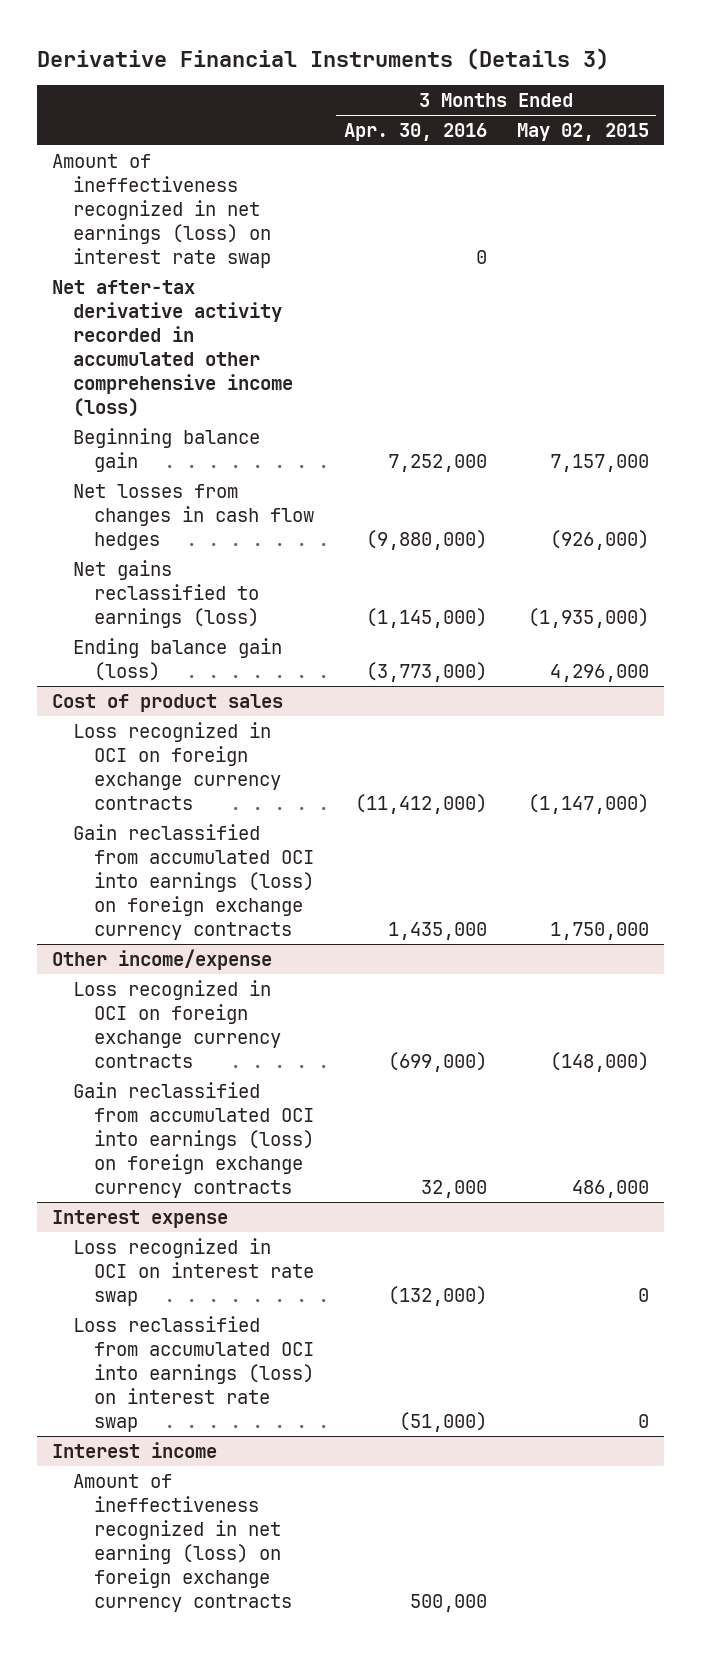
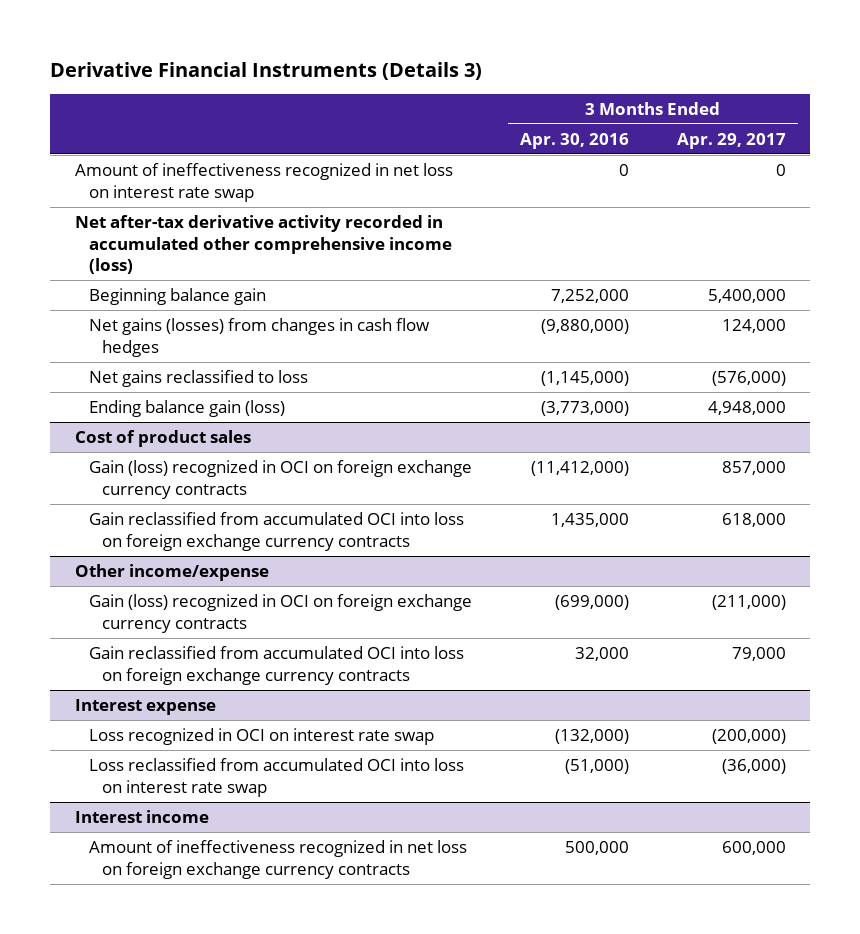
- | 3 Months Ended Apr. 30, 2016 | 3 Months Ended May 02, 2015
+ | 3 Months Ended Apr. 30, 2016 | 3 Months Ended Apr. 29, 2017
- Amount of ineffectiveness recognized in net earnings (loss) on interest rate swap | 0 |
+ Amount of ineffectiveness recognized in net loss on interest rate swap | 0 | 0
- Net losses from changes in cash flow hedges | (9,880,000) | (926,000)
- Net gains reclassified to earnings (loss) | (1,145,000) | (1,935,000)
+ Net gains (losses) from changes in cash flow hedges | (9,880,000) | 124,000
+ Net gains reclassified to loss | (1,145,000) | (576,000)
@ Cost of product sales
- Loss recognized in OCI on foreign exchange currency contracts | (11,412,000) | (1,147,000)
- Gain reclassified from accumulated OCI into earnings (loss) on foreign exchange currency contracts | 1,435,000 | 1,750,000
+ Gain (loss) recognized in OCI on foreign exchange currency contracts | (11,412,000) | 857,000
+ Gain reclassified from accumulated OCI into loss on foreign exchange currency contracts | 1,435,000 | 618,000
@ Other income/expense
- Loss recognized in OCI on foreign exchange currency contracts | (699,000) | (148,000)
- Gain reclassified from accumulated OCI into earnings (loss) on foreign exchange currency contracts | 32,000 | 486,000
+ Gain (loss) recognized in OCI on foreign exchange currency contracts | (699,000) | (211,000)
+ Gain reclassified from accumulated OCI into loss on foreign exchange currency contracts | 32,000 | 79,000
@ Interest expense
- Loss reclassified from accumulated OCI into earnings (loss) on interest rate swap | (51,000) | 0
+ Loss reclassified from accumulated OCI into loss on interest rate swap | (51,000) | (36,000)
@ Interest income
- Amount of ineffectiveness recognized in net earning (loss) on foreign exchange currency contracts | 500,000 |
+ Amount of ineffectiveness recognized in net loss on foreign exchange currency contracts | 500,000 | 600,000

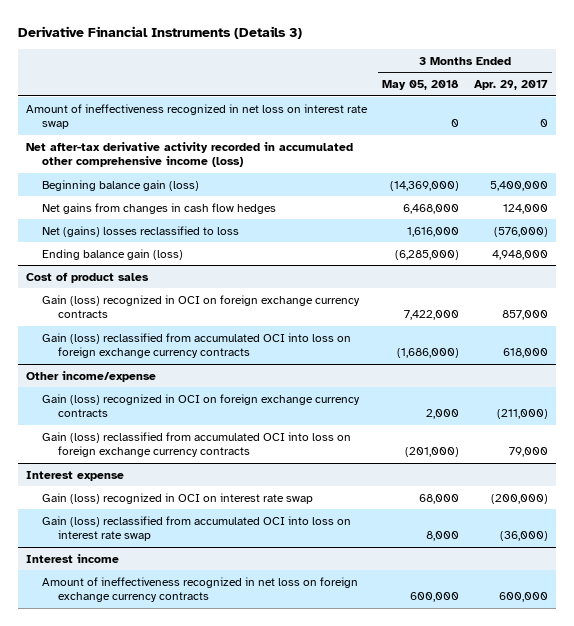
- | 3 Months Ended Apr. 30, 2016 | 3 Months Ended Apr. 29, 2017
+ | 3 Months Ended May 05, 2018 | 3 Months Ended Apr. 29, 2017
- Beginning balance gain | 7,252,000 | 5,400,000
- Net gains (losses) from changes in cash flow hedges | (9,880,000) | 124,000
- Net gains reclassified to loss | (1,145,000) | (576,000)
+ Beginning balance gain (loss) | (14,369,000) | 5,400,000
+ Net gains from changes in cash flow hedges | 6,468,000 | 124,000
+ Net (gains) losses reclassified to loss | 1,616,000 | (576,000)
@ Cost of product sales
- Gain reclassified from accumulated OCI into loss on foreign exchange currency contracts | 1,435,000 | 618,000
+ Gain (loss) reclassified from accumulated OCI into loss on foreign exchange currency contracts | (1,686,000) | 618,000
@ Other income/expense
- Gain reclassified from accumulated OCI into loss on foreign exchange currency contracts | 32,000 | 79,000
+ Gain (loss) reclassified from accumulated OCI into loss on foreign exchange currency contracts | (201,000) | 79,000
@ Interest expense
- Loss recognized in OCI on interest rate swap | (132,000) | (200,000)
- Loss reclassified from accumulated OCI into loss on interest rate swap | (51,000) | (36,000)
+ Gain (loss) recognized in OCI on interest rate swap | 68,000 | (200,000)
+ Gain (loss) reclassified from accumulated OCI into loss on interest rate swap | 8,000 | (36,000)

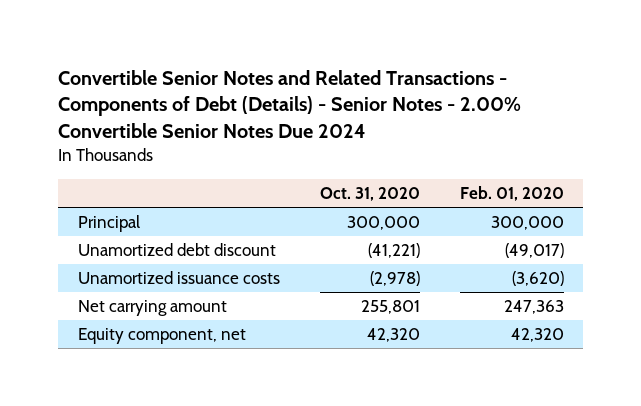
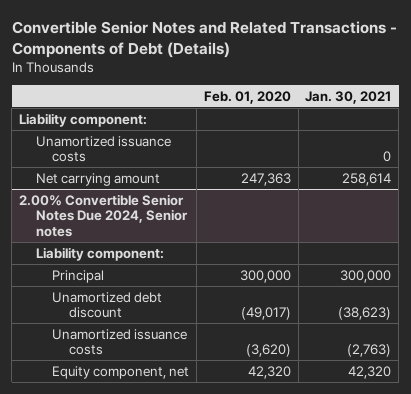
- Convertible Senior Notes and Related Transactions - Components of Debt (Details) - Senior Notes - 2.00% Convertible Senior Notes Due 2024
+ Convertible Senior Notes and Related Transactions - Components of Debt (Details)
- | Oct. 31, 2020 | Feb. 01, 2020
+ | Feb. 01, 2020 | Jan. 30, 2021
+ Liability component:
+ Unamortized issuance costs | | 0
moved up: Net carrying amount | 247,363 | 258,614
+ 2.00% Convertible Senior Notes Due 2024, Senior notes
+ Liability component:

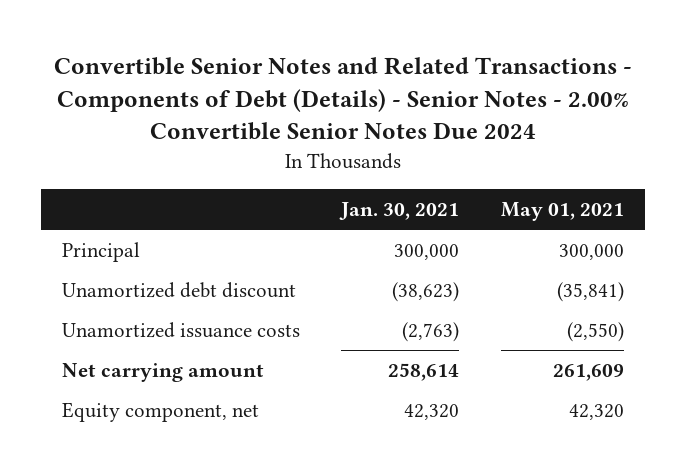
- Convertible Senior Notes and Related Transactions - Components of Debt (Details)
+ Convertible Senior Notes and Related Transactions - Components of Debt (Details) - Senior Notes - 2.00% Convertible Senior Notes Due 2024
- | Feb. 01, 2020 | Jan. 30, 2021
+ | Jan. 30, 2021 | May 01, 2021
- Liability component:
- Unamortized issuance costs | | 0
- 2.00% Convertible Senior Notes Due 2024, Senior notes
- Liability component:
moved down: Net carrying amount | 258,614 | 261,609

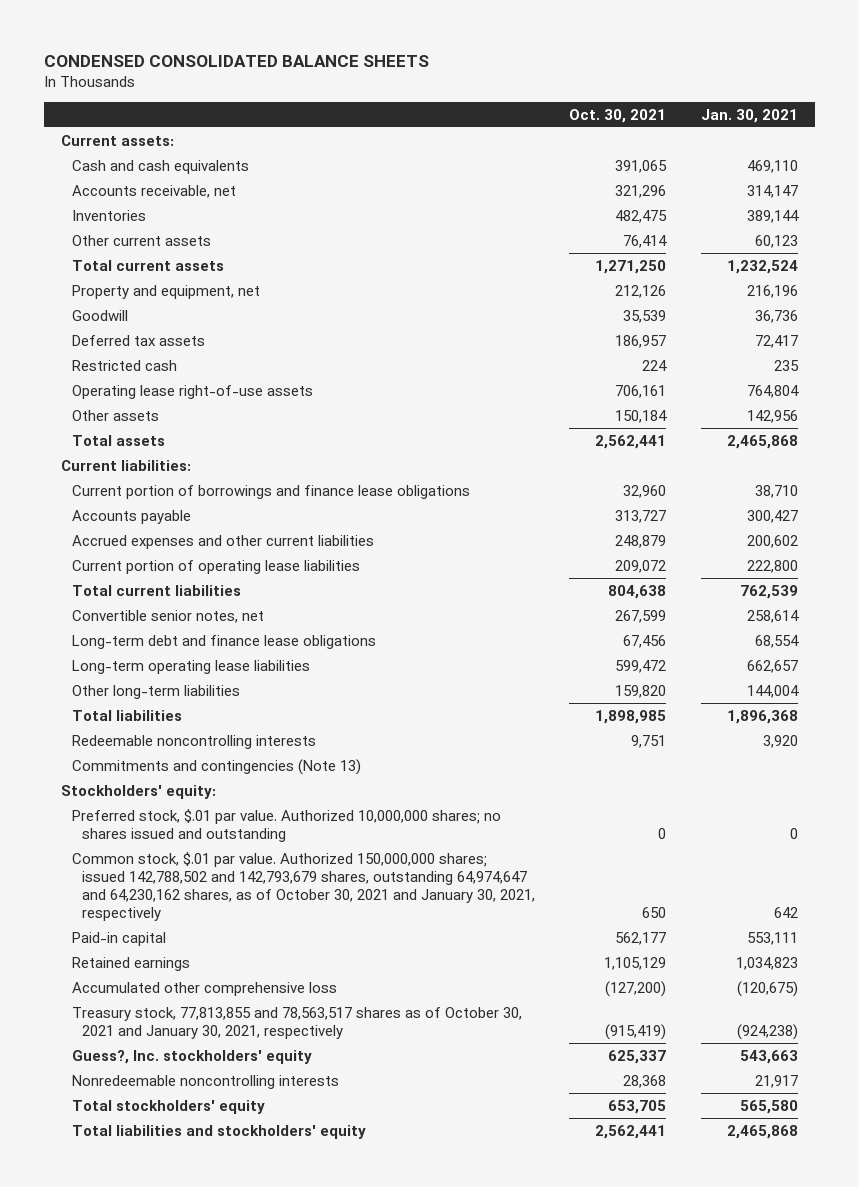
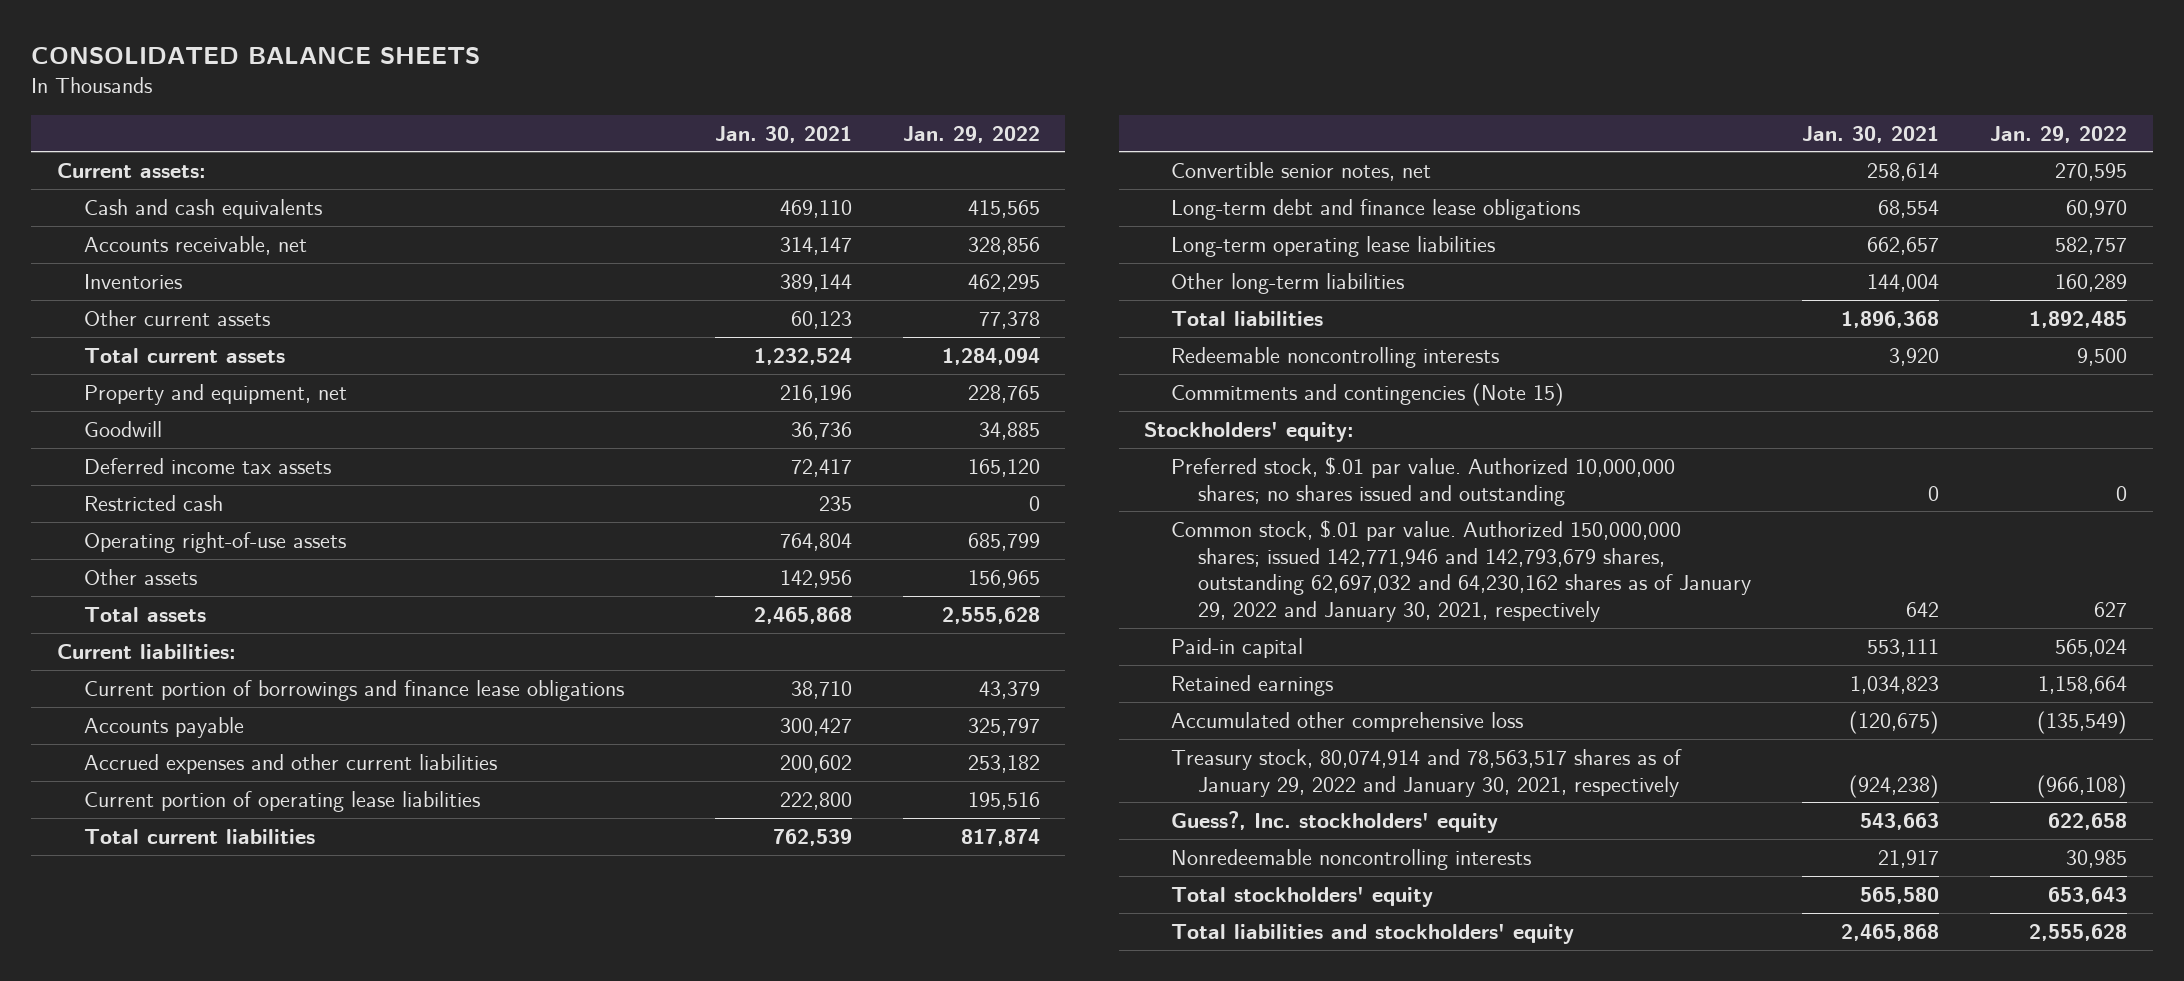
- CONDENSED CONSOLIDATED BALANCE SHEETS
+ CONSOLIDATED BALANCE SHEETS
- | Oct. 30, 2021 | Jan. 30, 2021
+ | Jan. 30, 2021 | Jan. 29, 2022
- Deferred tax assets | 186,957 | 72,417
+ Deferred income tax assets | 72,417 | 165,120
- Operating lease right-of-use assets | 706,161 | 764,804
+ Operating right-of-use assets | 764,804 | 685,799
- Commitments and contingencies (Note 13)
+ Commitments and contingencies (Note 15)
- Common stock, $.01 par value. Authorized 150,000,000 shares; issued 142,788,502 and 142,793,679 shares, outstanding 64,974,647 and 64,230,162 shares, as of October 30, 2021 and January 30, 2021, respectively | 650 | 642
+ Common stock, $.01 par value. Authorized 150,000,000 shares; issued 142,771,946 and 142,793,679 shares, outstanding 62,697,032 and 64,230,162 shares as of January 29, 2022 and January 30, 2021, respectively | 642 | 627
- Treasury stock, 77,813,855 and 78,563,517 shares as of October 30, 2021 and January 30, 2021, respectively | (915,419) | (924,238)
+ Treasury stock, 80,074,914 and 78,563,517 shares as of January 29, 2022 and January 30, 2021, respectively | (924,238) | (966,108)

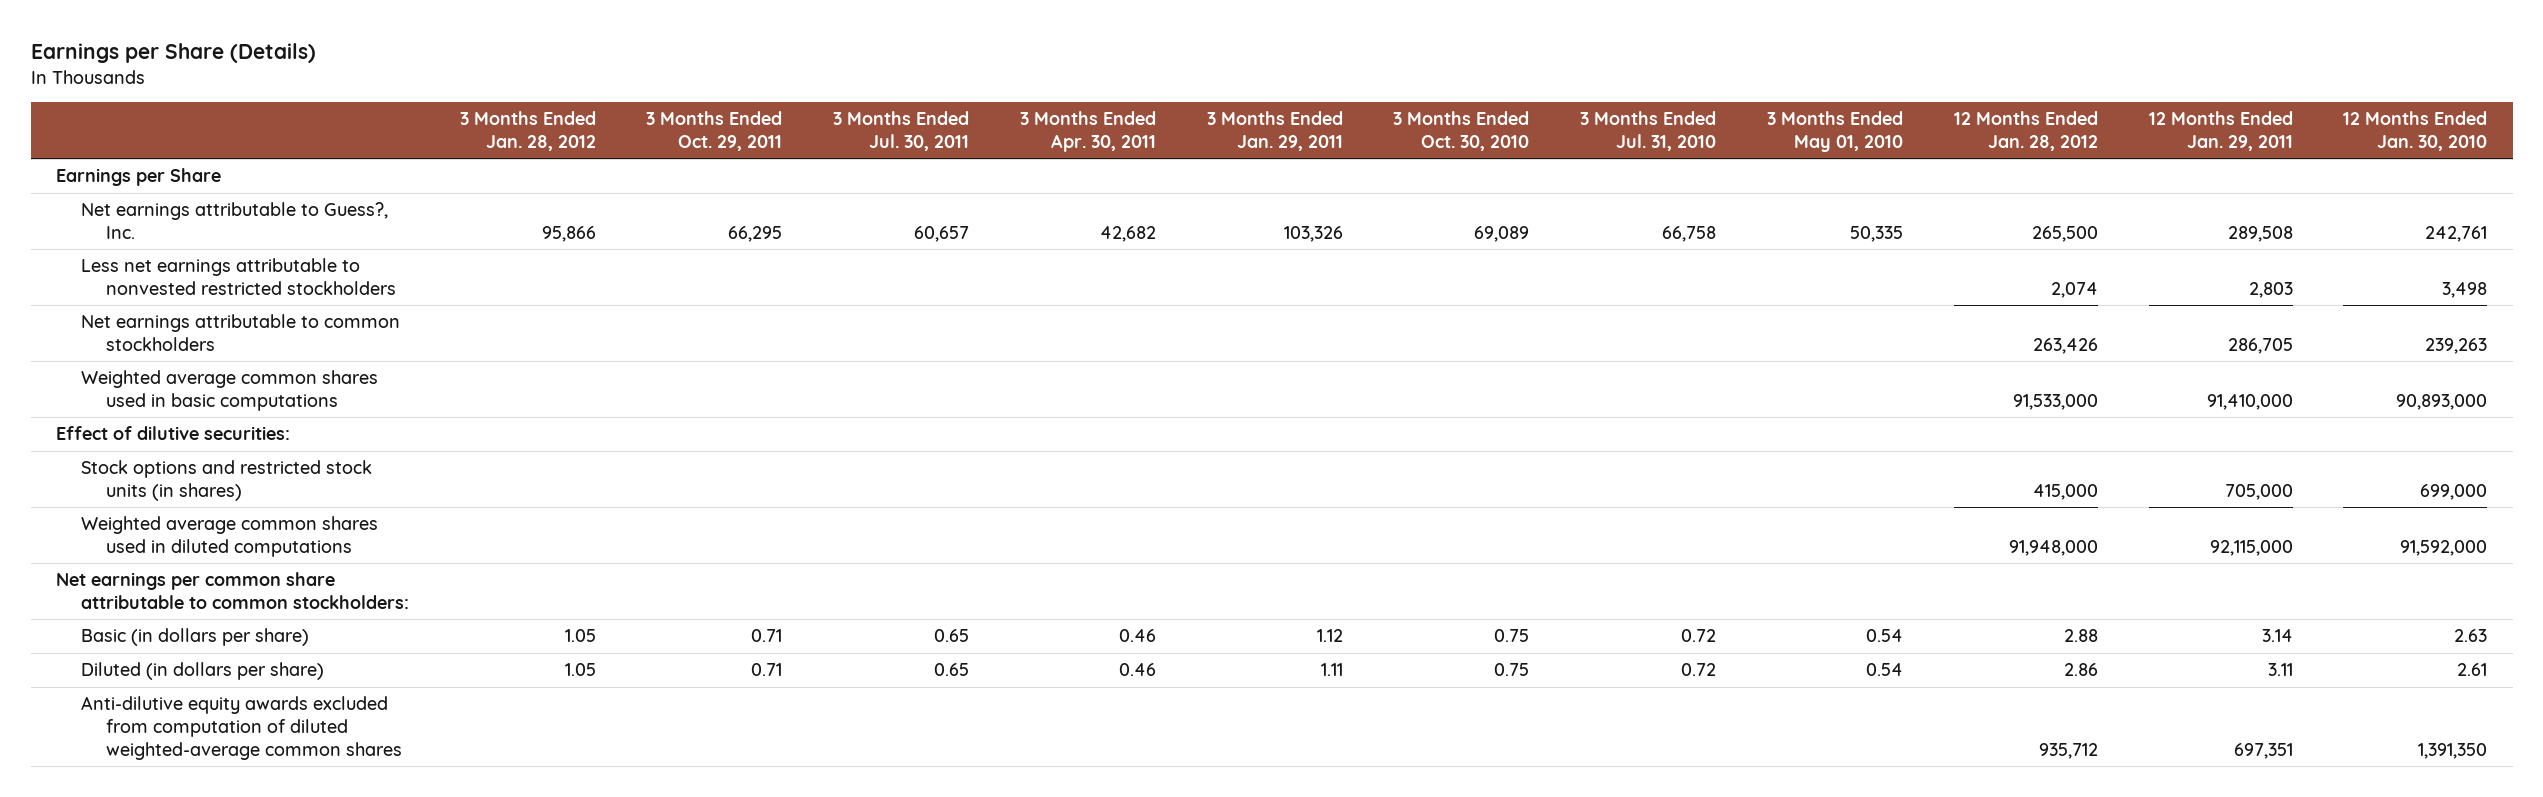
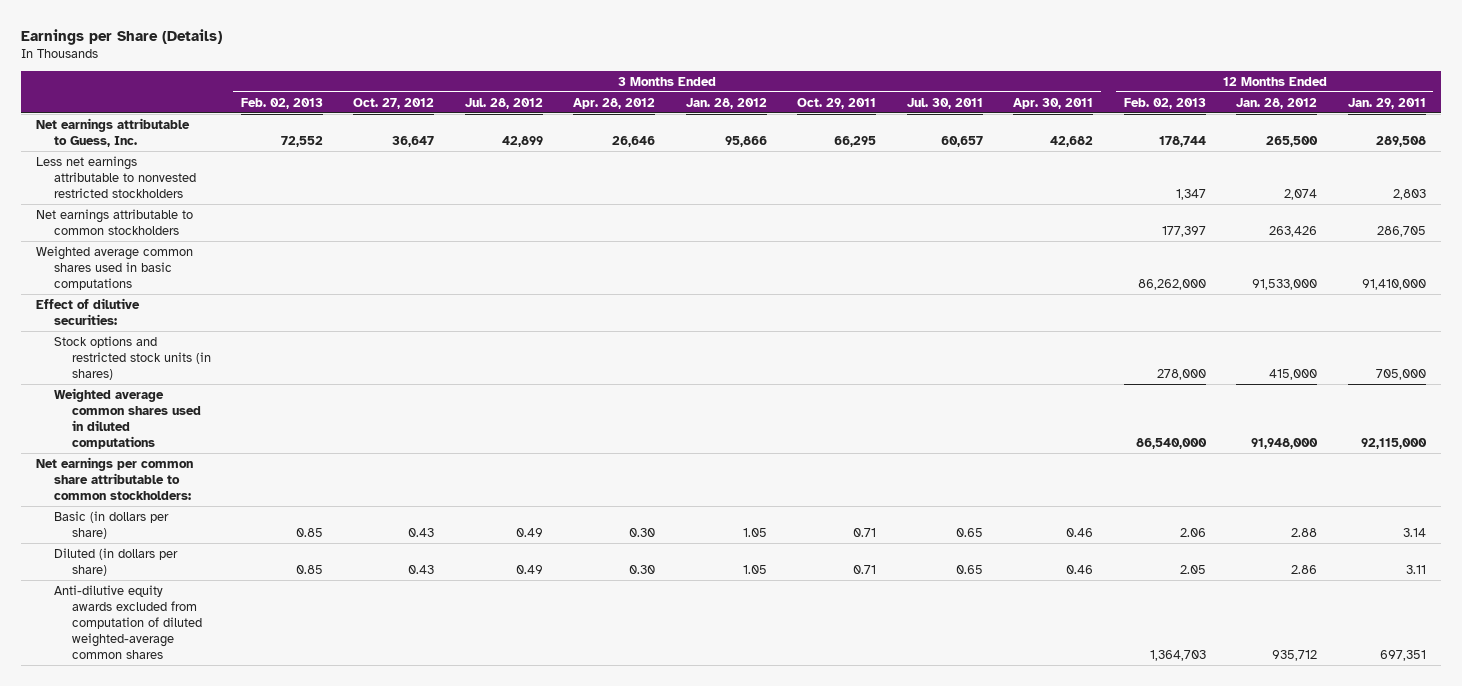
- | 3 Months Ended Jan. 28, 2012 | 3 Months Ended Oct. 29, 2011 | 3 Months Ended Jul. 30, 2011 | 3 Months Ended Apr. 30, 2011 | 3 Months Ended Jan. 29, 2011 | 3 Months Ended Oct. 30, 2010 | 3 Months Ended Jul. 31, 2010 | 3 Months Ended May 01, 2010 | 12 Months Ended Jan. 28, 2012 | 12 Months Ended Jan. 29, 2011 | 12 Months Ended Jan. 30, 2010
+ | 3 Months Ended Feb. 02, 2013 | 3 Months Ended Oct. 27, 2012 | 3 Months Ended Jul. 28, 2012 | 3 Months Ended Apr. 28, 2012 | 3 Months Ended Jan. 28, 2012 | 3 Months Ended Oct. 29, 2011 | 3 Months Ended Jul. 30, 2011 | 3 Months Ended Apr. 30, 2011 | 12 Months Ended Feb. 02, 2013 | 12 Months Ended Jan. 28, 2012 | 12 Months Ended Jan. 29, 2011
- Earnings per Share
- Net earnings attributable to Guess?, Inc. | 95,866 | 66,295 | 60,657 | 42,682 | 103,326 | 69,089 | 66,758 | 50,335 | 265,500 | 289,508 | 242,761
+ Net earnings attributable to Guess, Inc. | 72,552 | 36,647 | 42,899 | 26,646 | 95,866 | 66,295 | 60,657 | 42,682 | 178,744 | 265,500 | 289,508

